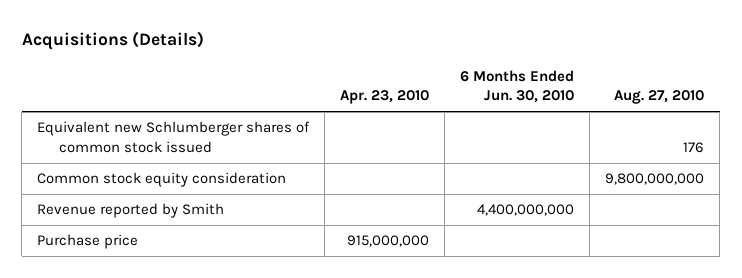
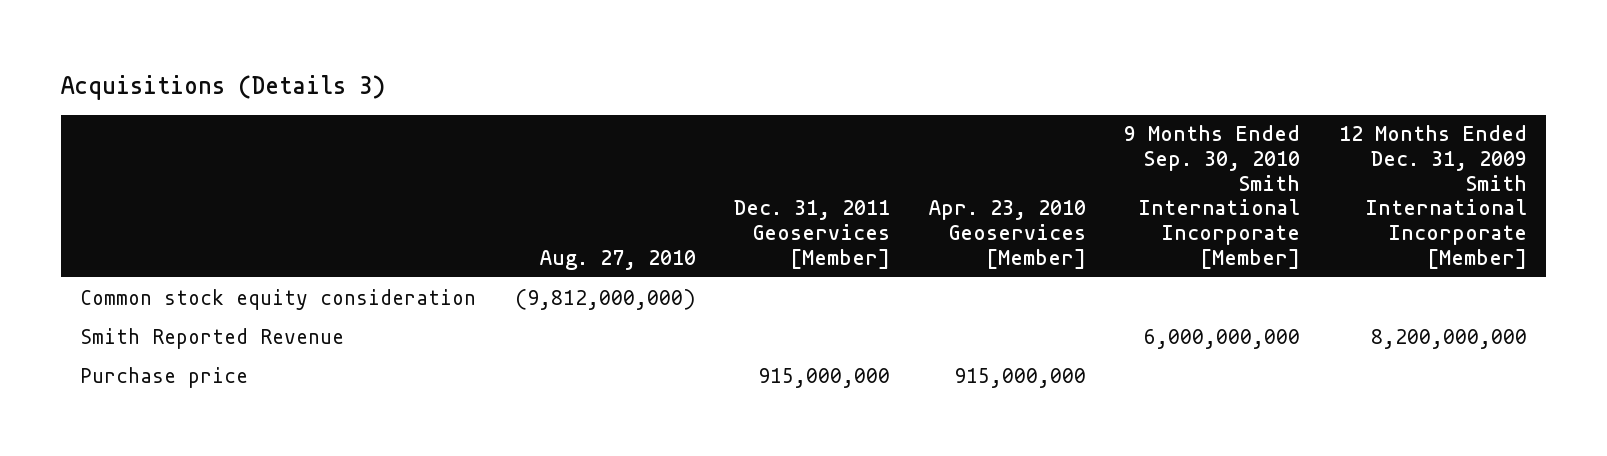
- Acquisitions (Details)
+ Acquisitions (Details 3)
- | Apr. 23, 2010 | 6 Months Ended Jun. 30, 2010 | Aug. 27, 2010
+ | Aug. 27, 2010 | Dec. 31, 2011 Geoservices [Member] | Apr. 23, 2010 Geoservices [Member] | 9 Months Ended Sep. 30, 2010 Smith International Incorporate [Member] | 12 Months Ended Dec. 31, 2009 Smith International Incorporate [Member]
- Equivalent new Schlumberger shares of common stock issued | | | 176
- Common stock equity consideration | | | 9,800,000,000
- Revenue reported by Smith | | 4,400,000,000 |
+ Common stock equity consideration | (9,812,000,000) | | | |
+ Smith Reported Revenue | | | | 6,000,000,000 | 8,200,000,000

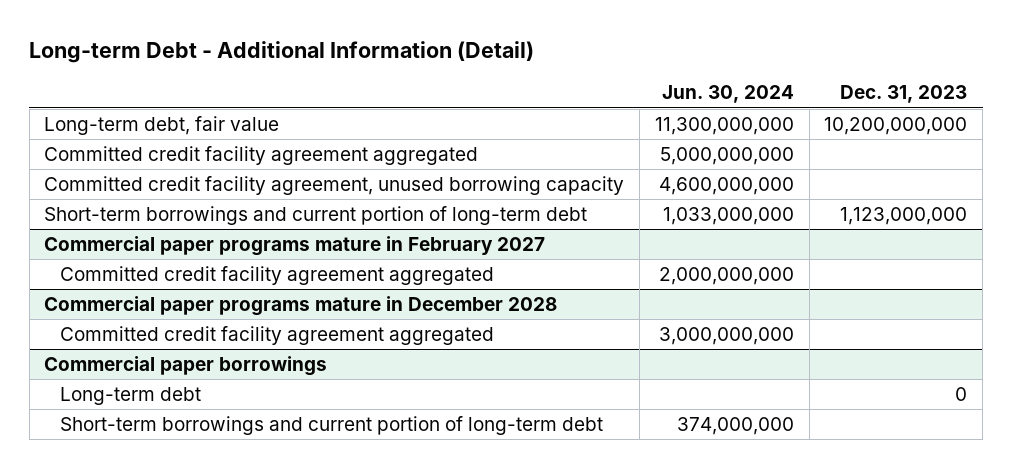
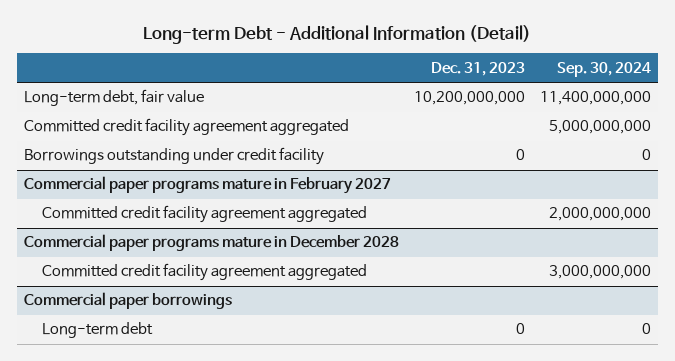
- | Jun. 30, 2024 | Dec. 31, 2023
+ | Dec. 31, 2023 | Sep. 30, 2024
- Committed credit facility agreement, unused borrowing capacity | 4,600,000,000 |
- Short-term borrowings and current portion of long-term debt | 1,033,000,000 | 1,123,000,000
+ Borrowings outstanding under credit facility | 0 | 0
@ Commercial paper borrowings
- Short-term borrowings and current portion of long-term debt | 374,000,000 |

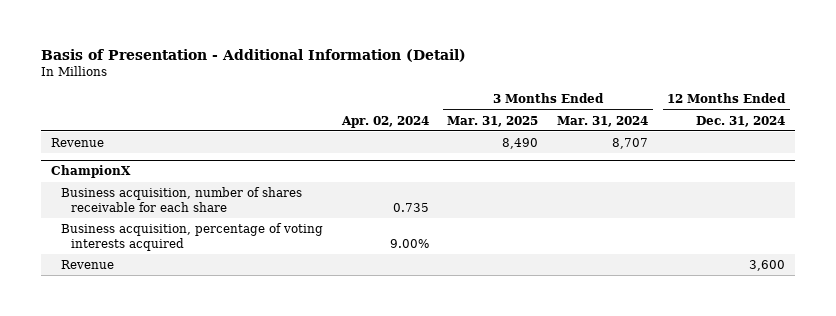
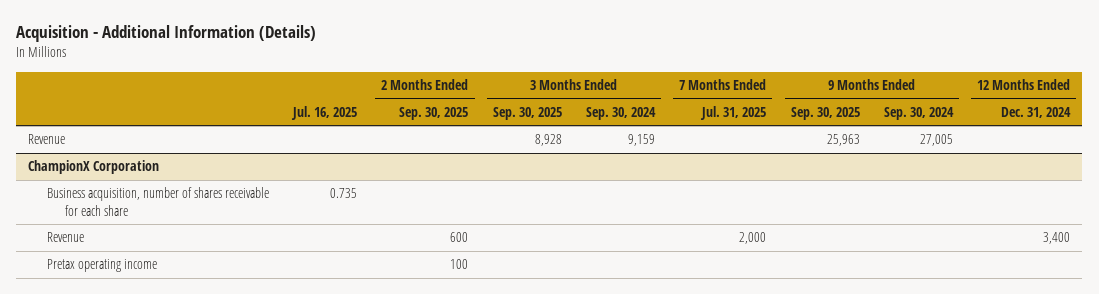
- Basis of Presentation - Additional Information (Detail)
+ Acquisition - Additional Information (Details)
- | Apr. 02, 2024 | 3 Months Ended Mar. 31, 2025 | 3 Months Ended Mar. 31, 2024 | 12 Months Ended Dec. 31, 2024
+ | Jul. 16, 2025 | 2 Months Ended Sep. 30, 2025 | 3 Months Ended Sep. 30, 2025 | 3 Months Ended Sep. 30, 2024 | 7 Months Ended Jul. 31, 2025 | 9 Months Ended Sep. 30, 2025 | 9 Months Ended Sep. 30, 2024 | 12 Months Ended Dec. 31, 2024
- ChampionX
+ ChampionX Corporation
- Business acquisition, percentage of voting interests acquired | 9.00% | | |
- Revenue | | | | 3,600
+ Revenue | | 600 | | | 2,000 | | | 3,400
+ Pretax operating income | | 100 | | | | | |

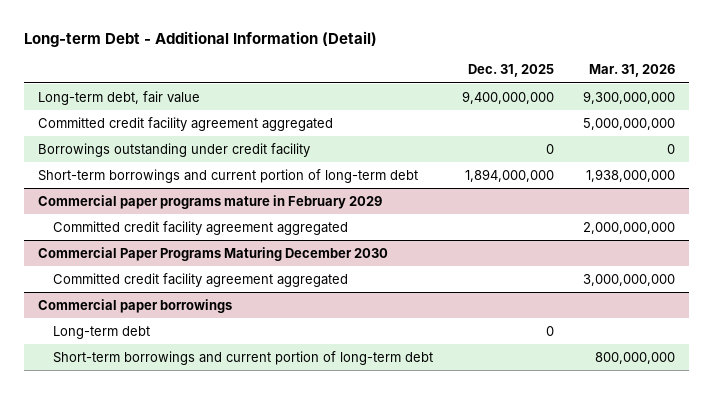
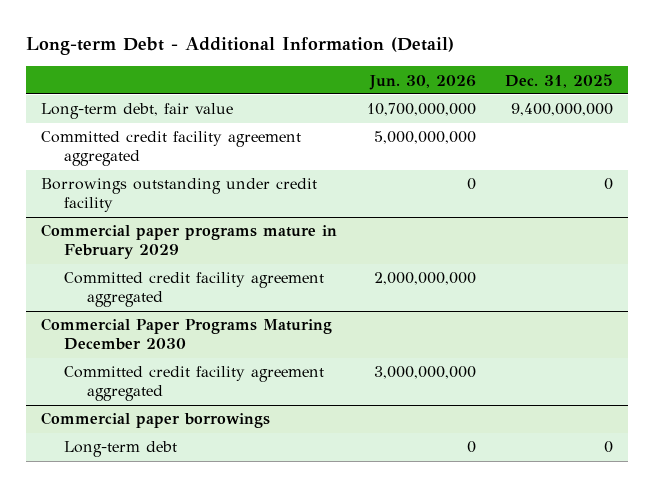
- | Dec. 31, 2025 | Mar. 31, 2026
+ | Jun. 30, 2026 | Dec. 31, 2025
- Short-term borrowings and current portion of long-term debt | 1,894,000,000 | 1,938,000,000
@ Commercial paper borrowings
- Short-term borrowings and current portion of long-term debt | | 800,000,000

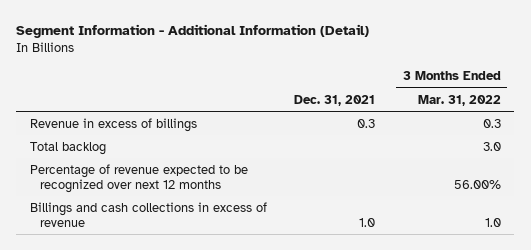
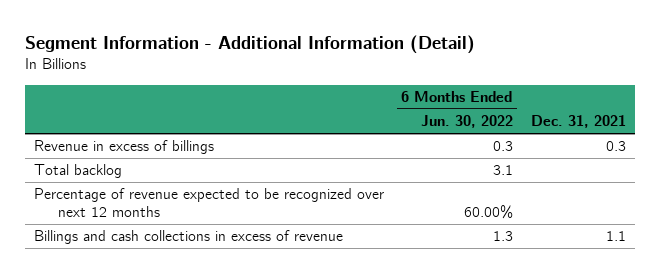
- | Dec. 31, 2021 | 3 Months Ended Mar. 31, 2022
+ | 6 Months Ended Jun. 30, 2022 | Dec. 31, 2021
- Billings and cash collections in excess of revenue | 1.0 | 1.0
+ Billings and cash collections in excess of revenue | 1.3 | 1.1

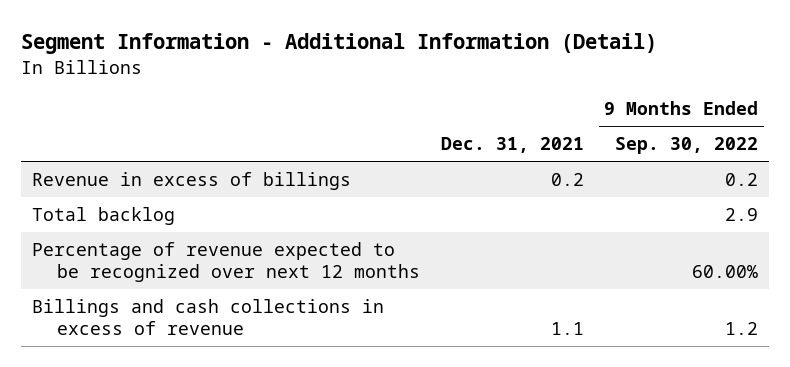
- | 6 Months Ended Jun. 30, 2022 | Dec. 31, 2021
+ | Dec. 31, 2021 | 9 Months Ended Sep. 30, 2022
- Revenue in excess of billings | 0.3 | 0.3
+ Revenue in excess of billings | 0.2 | 0.2

